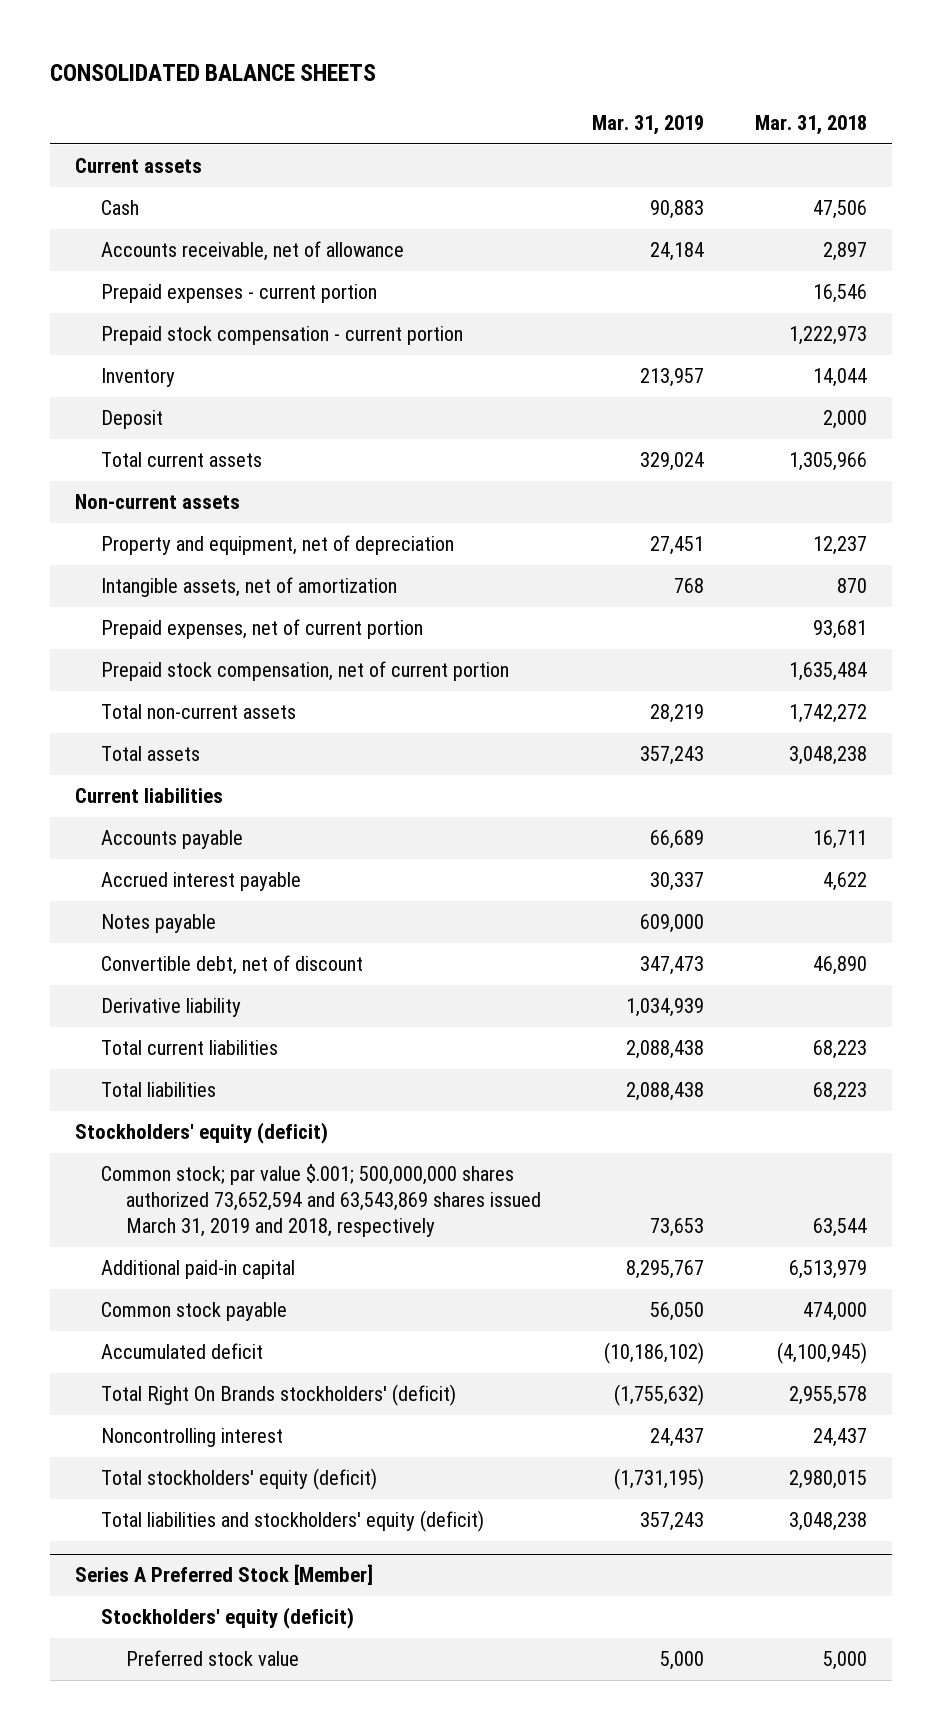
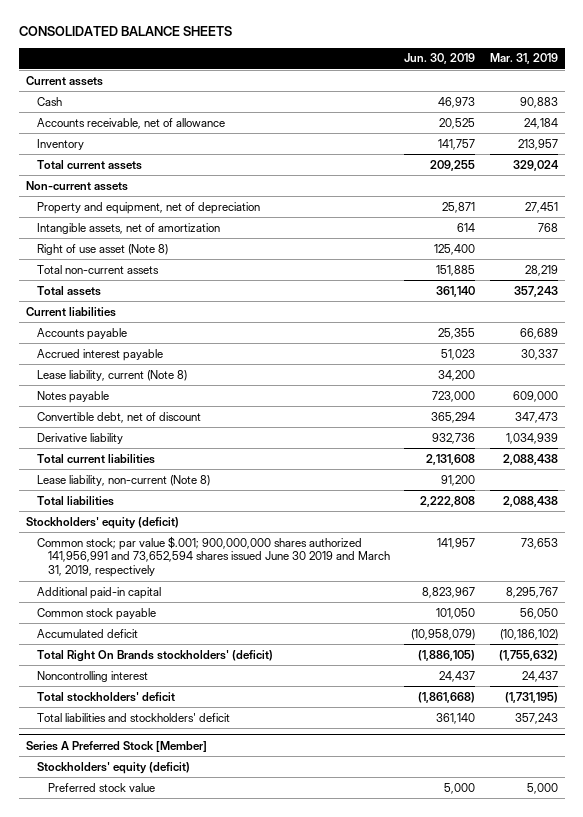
- | Mar. 31, 2019 | Mar. 31, 2018
+ | Jun. 30, 2019 | Mar. 31, 2019
- Prepaid expenses - current portion | | 16,546
- Prepaid stock compensation - current portion | | 1,222,973
- Deposit | | 2,000
- Prepaid expenses, net of current portion | | 93,681
- Prepaid stock compensation, net of current portion | | 1,635,484
+ Right of use asset (Note 8) | 125,400 |
+ Lease liability, current (Note 8) | 34,200 |
+ Lease liability, non-current (Note 8) | 91,200 |
- Common stock; par value $.001; 500,000,000 shares authorized 73,652,594 and 63,543,869 shares issued March 31, 2019 and 2018, respectively | 73,653 | 63,544
+ Common stock; par value $.001; 900,000,000 shares authorized 141,956,991 and 73,652,594 shares issued June 30 2019 and March 31, 2019, respectively | 141,957 | 73,653
- Total stockholders' equity (deficit) | (1,731,195) | 2,980,015
- Total liabilities and stockholders' equity (deficit) | 357,243 | 3,048,238
+ Total stockholders' deficit | (1,861,668) | (1,731,195)
+ Total liabilities and stockholders' deficit | 361,140 | 357,243

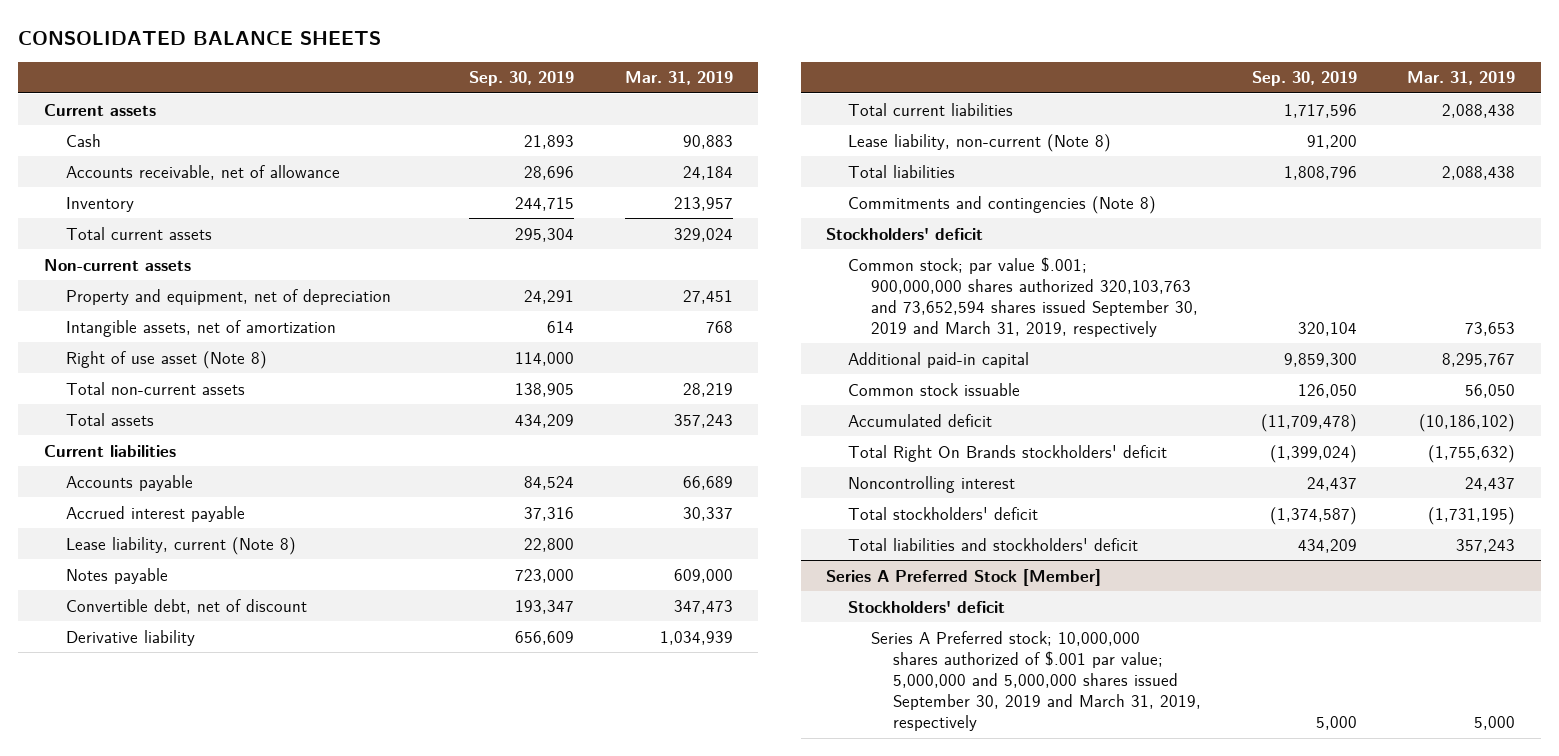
- | Jun. 30, 2019 | Mar. 31, 2019
+ | Sep. 30, 2019 | Mar. 31, 2019
- Stockholders' equity (deficit)
- Common stock; par value $.001; 900,000,000 shares authorized 141,956,991 and 73,652,594 shares issued June 30 2019 and March 31, 2019, respectively | 141,957 | 73,653
+ Commitments and contingencies (Note 8)
+ Stockholders' deficit
+ Common stock; par value $.001; 900,000,000 shares authorized 320,103,763 and 73,652,594 shares issued September 30, 2019 and March 31, 2019, respectively | 320,104 | 73,653
- Common stock payable | 101,050 | 56,050
+ Common stock issuable | 126,050 | 56,050
- Total Right On Brands stockholders' (deficit) | (1,886,105) | (1,755,632)
+ Total Right On Brands stockholders' deficit | (1,399,024) | (1,755,632)
@ Series A Preferred Stock [Member]
- Stockholders' equity (deficit)
- Preferred stock value | 5,000 | 5,000
+ Stockholders' deficit
+ Series A Preferred stock; 10,000,000 shares authorized of $.001 par value; 5,000,000 and 5,000,000 shares issued September 30, 2019 and March 31, 2019, respectively | 5,000 | 5,000

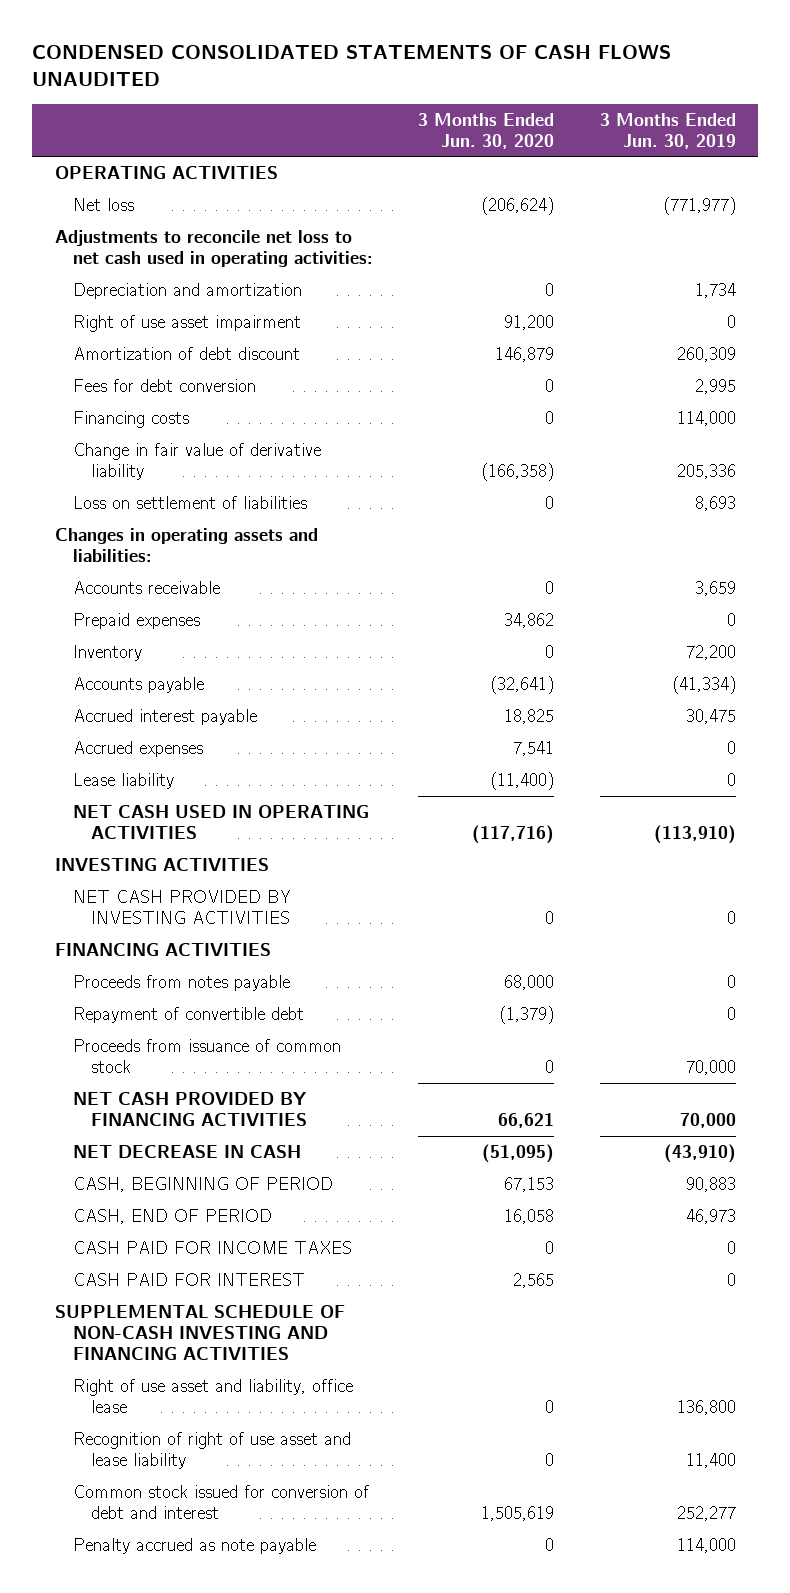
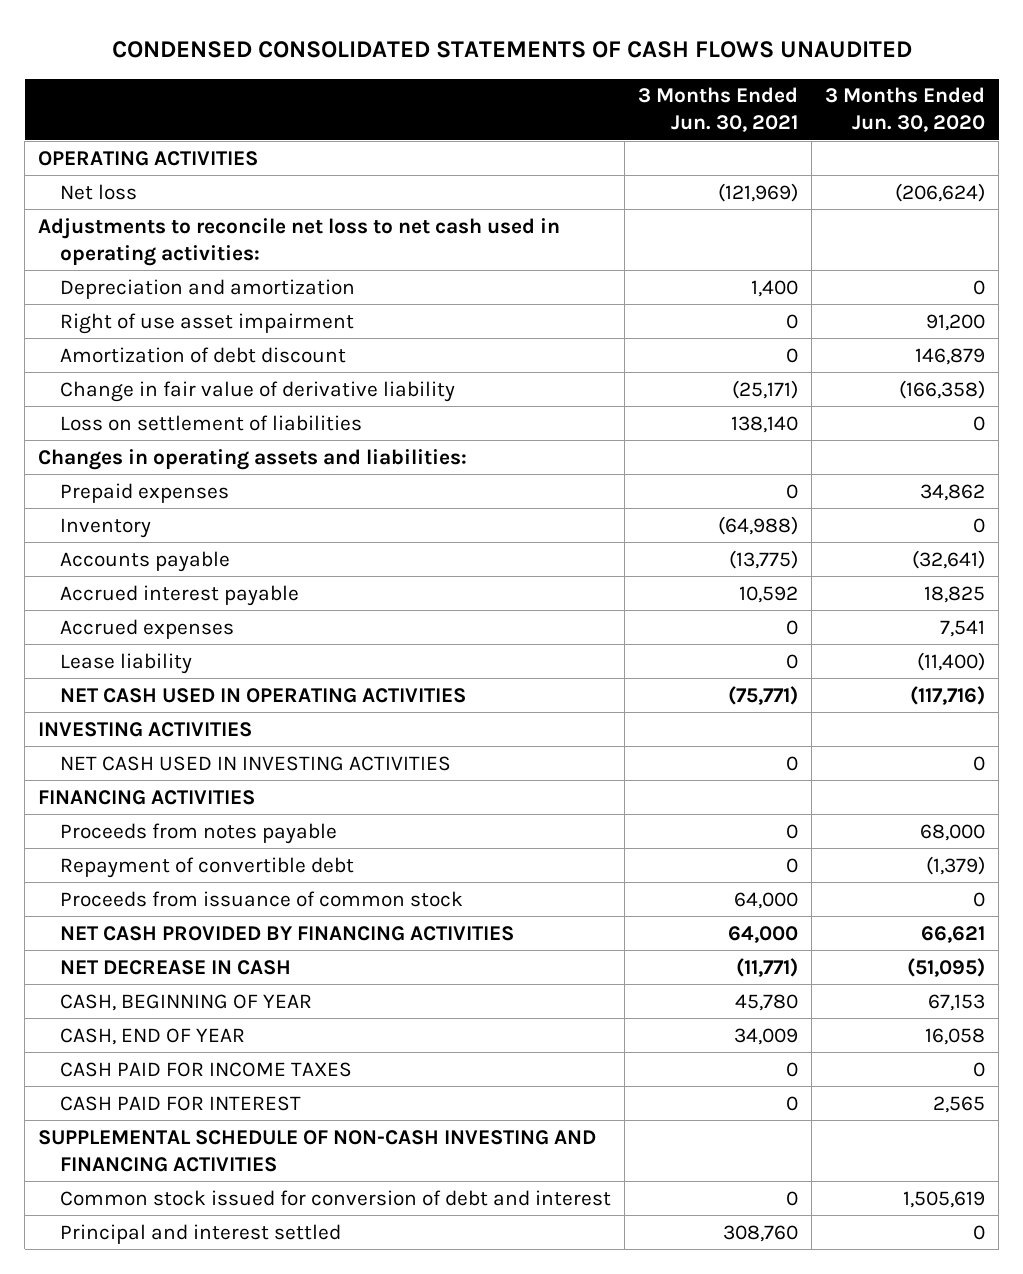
- | 3 Months Ended Jun. 30, 2020 | 3 Months Ended Jun. 30, 2019
+ | 3 Months Ended Jun. 30, 2021 | 3 Months Ended Jun. 30, 2020
- Fees for debt conversion | 0 | 2,995
- Financing costs | 0 | 114,000
- Accounts receivable | 0 | 3,659
- NET CASH PROVIDED BY INVESTING ACTIVITIES | 0 | 0
+ NET CASH USED IN INVESTING ACTIVITIES | 0 | 0
- CASH, BEGINNING OF PERIOD | 67,153 | 90,883
- CASH, END OF PERIOD | 16,058 | 46,973
+ CASH, BEGINNING OF YEAR | 45,780 | 67,153
+ CASH, END OF YEAR | 34,009 | 16,058
- Right of use asset and liability, office lease | 0 | 136,800
- Recognition of right of use asset and lease liability | 0 | 11,400
- Penalty accrued as note payable | 0 | 114,000
+ Principal and interest settled | 308,760 | 0

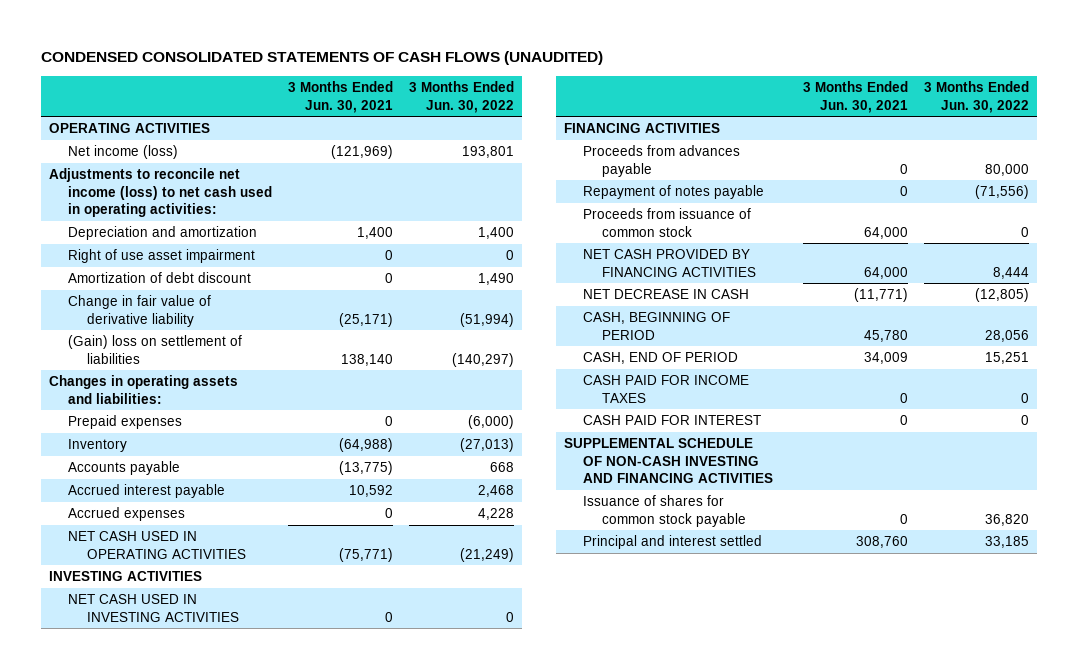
- CONDENSED CONSOLIDATED STATEMENTS OF CASH FLOWS UNAUDITED
+ CONDENSED CONSOLIDATED STATEMENTS OF CASH FLOWS (UNAUDITED)
- | 3 Months Ended Jun. 30, 2021 | 3 Months Ended Jun. 30, 2020
+ | 3 Months Ended Jun. 30, 2021 | 3 Months Ended Jun. 30, 2022
- Net loss | (121,969) | (206,624)
- Adjustments to reconcile net loss to net cash used in operating activities:
+ Net income (loss) | (121,969) | 193,801
+ Adjustments to reconcile net income (loss) to net cash used in operating activities:
- Loss on settlement of liabilities | 138,140 | 0
+ (Gain) loss on settlement of liabilities | 138,140 | (140,297)
- Lease liability | 0 | (11,400)
- Proceeds from notes payable | 0 | 68,000
- Repayment of convertible debt | 0 | (1,379)
+ Proceeds from advances payable | 0 | 80,000
+ Repayment of notes payable | 0 | (71,556)
- CASH, BEGINNING OF YEAR | 45,780 | 67,153
- CASH, END OF YEAR | 34,009 | 16,058
+ CASH, BEGINNING OF PERIOD | 45,780 | 28,056
+ CASH, END OF PERIOD | 34,009 | 15,251
- Common stock issued for conversion of debt and interest | 0 | 1,505,619
+ Issuance of shares for common stock payable | 0 | 36,820

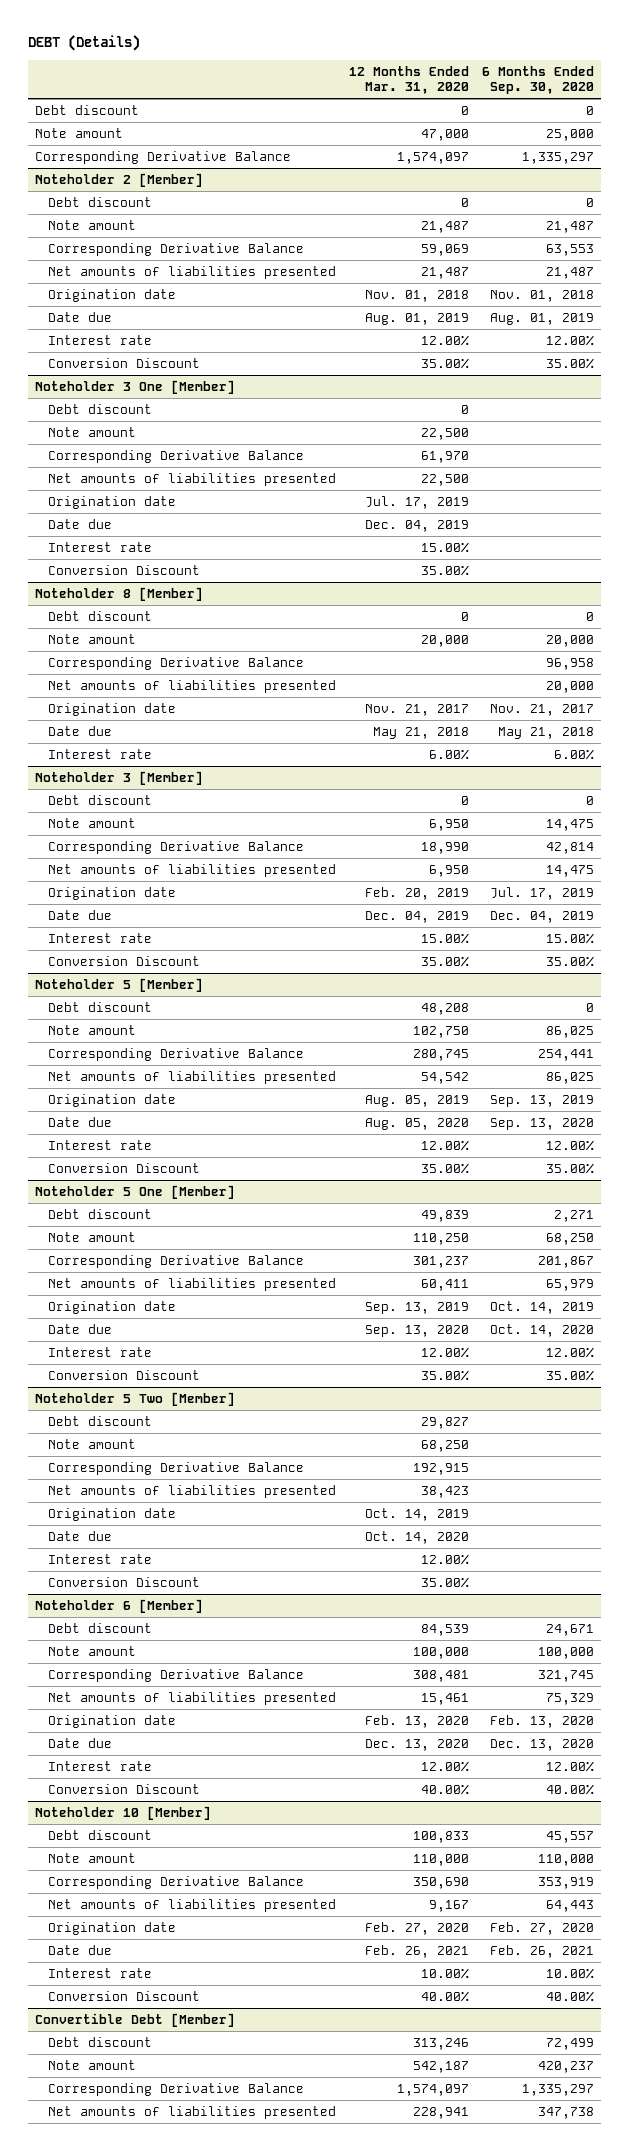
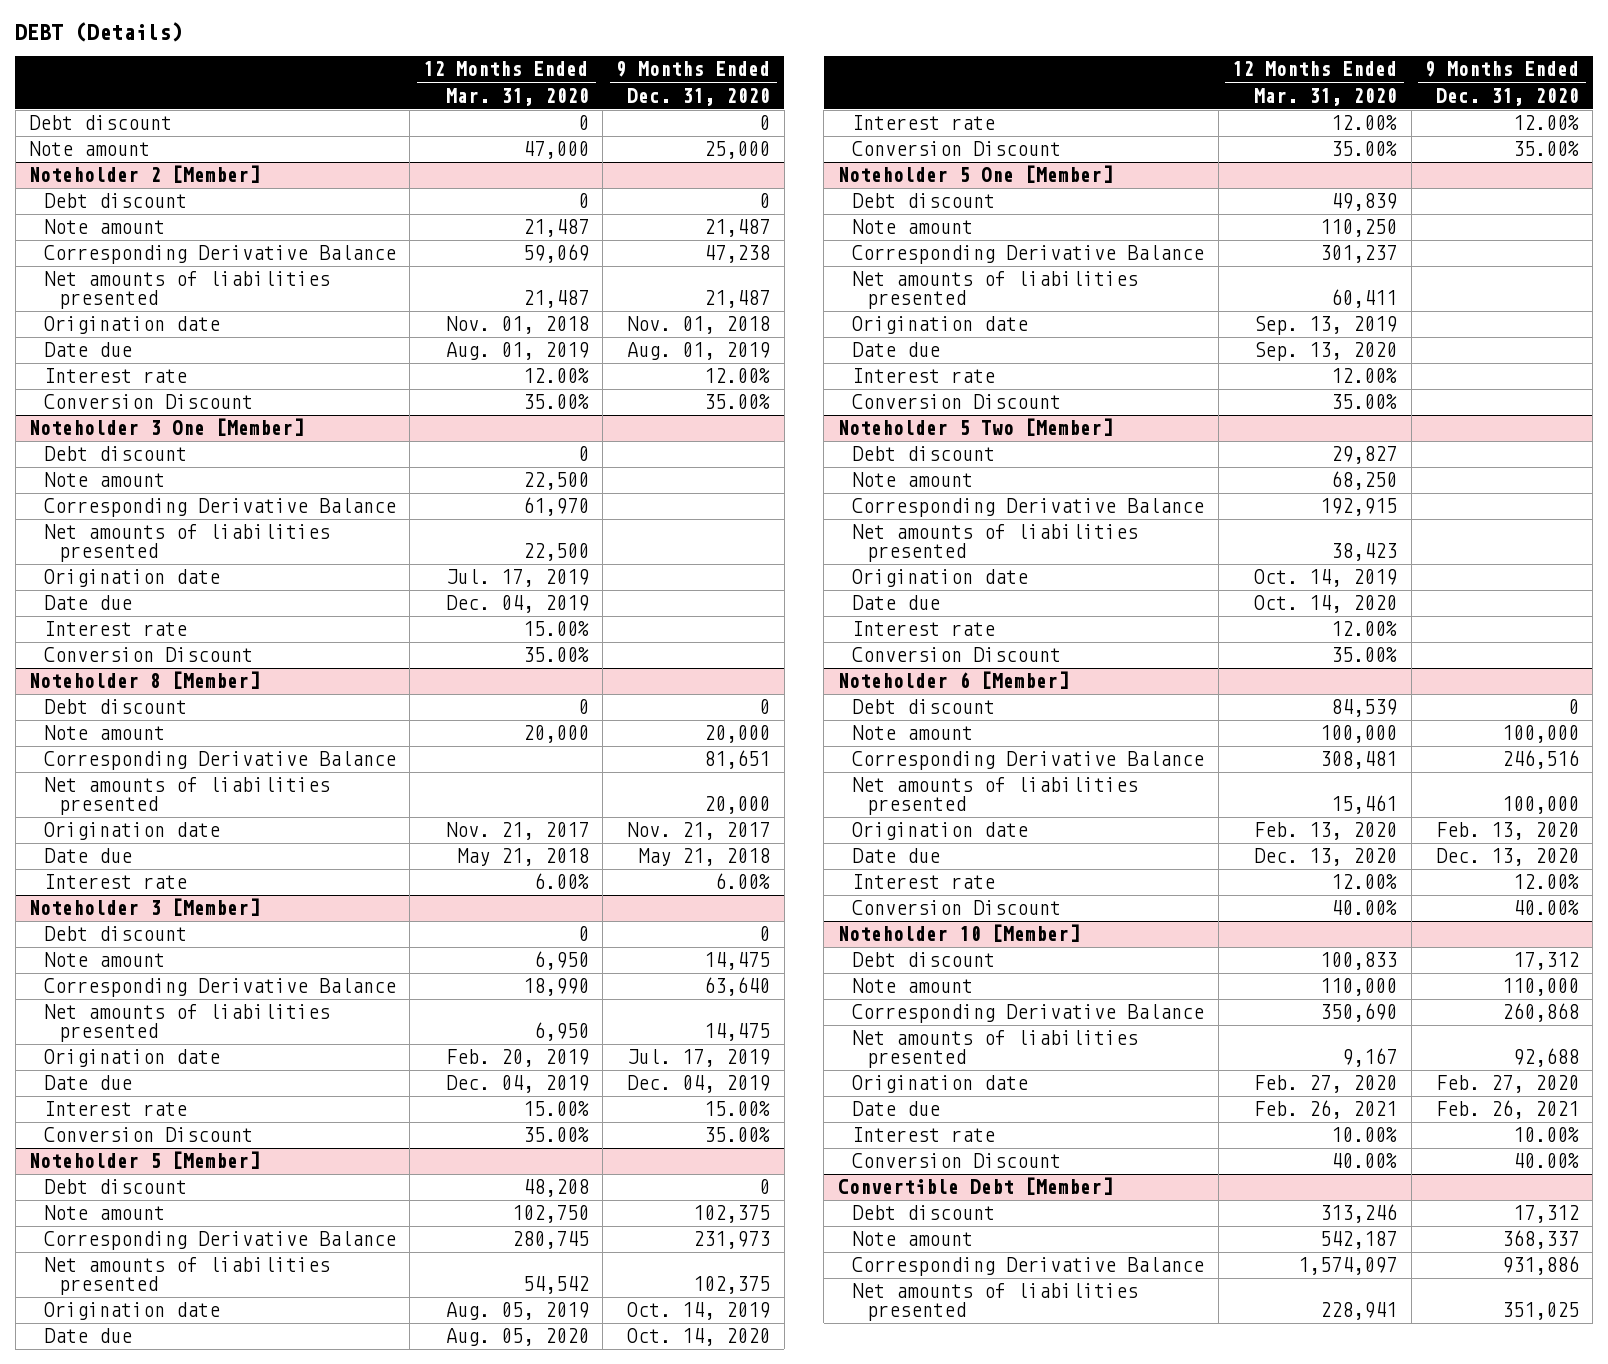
- | 12 Months Ended Mar. 31, 2020 | 6 Months Ended Sep. 30, 2020
+ | 12 Months Ended Mar. 31, 2020 | 9 Months Ended Dec. 31, 2020
- Corresponding Derivative Balance | 1,574,097 | 1,335,297

